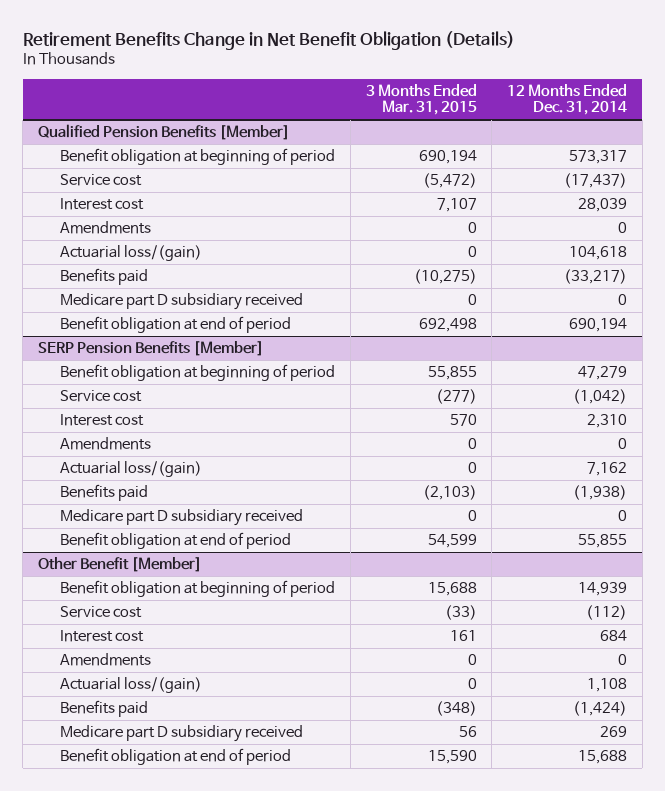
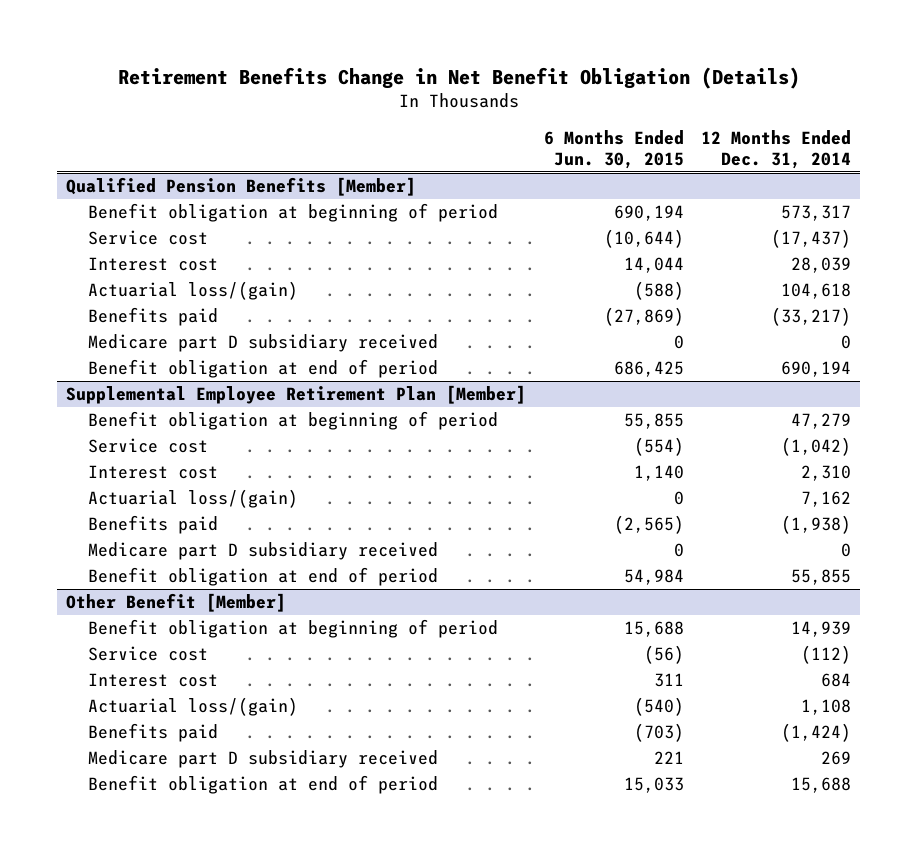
- | 3 Months Ended Mar. 31, 2015 | 12 Months Ended Dec. 31, 2014
+ | 6 Months Ended Jun. 30, 2015 | 12 Months Ended Dec. 31, 2014
@ Qualified Pension Benefits [Member]
- Amendments | 0 | 0
- SERP Pension Benefits [Member]
+ Supplemental Employee Retirement Plan [Member]
- Amendments | 0 | 0
@ Other Benefit [Member]
- Amendments | 0 | 0

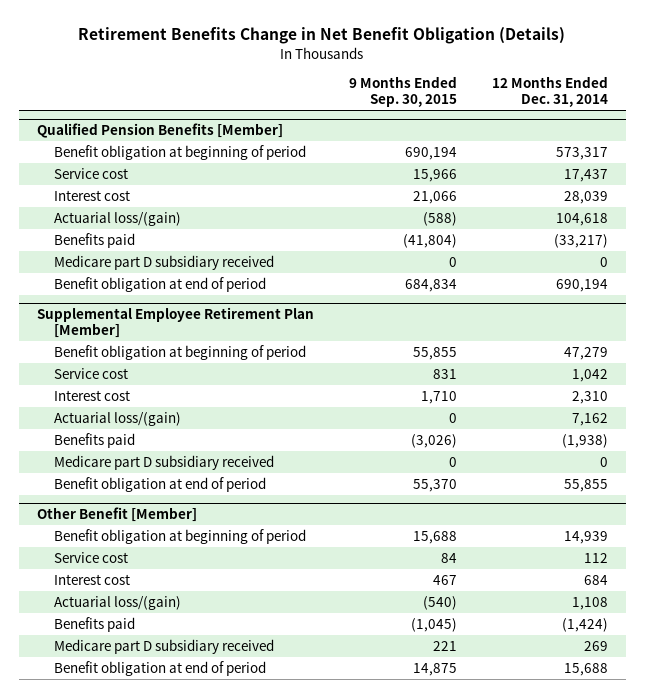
- | 6 Months Ended Jun. 30, 2015 | 12 Months Ended Dec. 31, 2014
+ | 9 Months Ended Sep. 30, 2015 | 12 Months Ended Dec. 31, 2014
@ Qualified Pension Benefits [Member]
- Service cost | (10,644) | (17,437)
+ Service cost | 15,966 | 17,437
@ Supplemental Employee Retirement Plan [Member]
- Service cost | (554) | (1,042)
+ Service cost | 831 | 1,042
@ Other Benefit [Member]
- Service cost | (56) | (112)
+ Service cost | 84 | 112

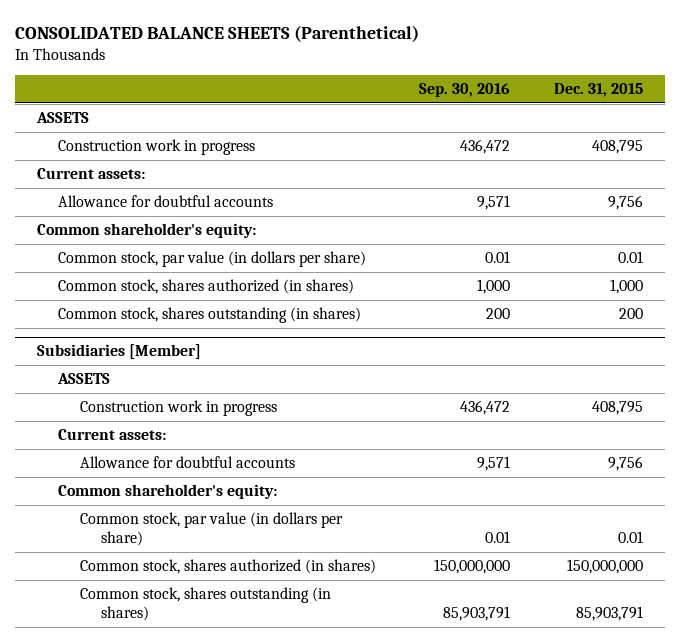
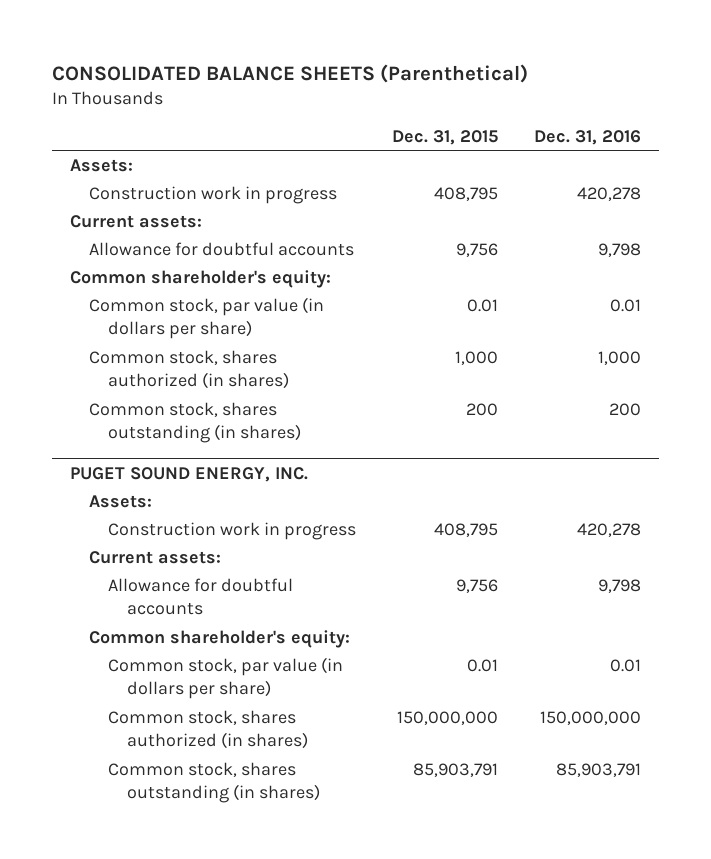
- | Sep. 30, 2016 | Dec. 31, 2015
+ | Dec. 31, 2015 | Dec. 31, 2016
- ASSETS
+ Assets:
- Subsidiaries [Member]
- ASSETS
+ PUGET SOUND ENERGY, INC.
+ Assets:

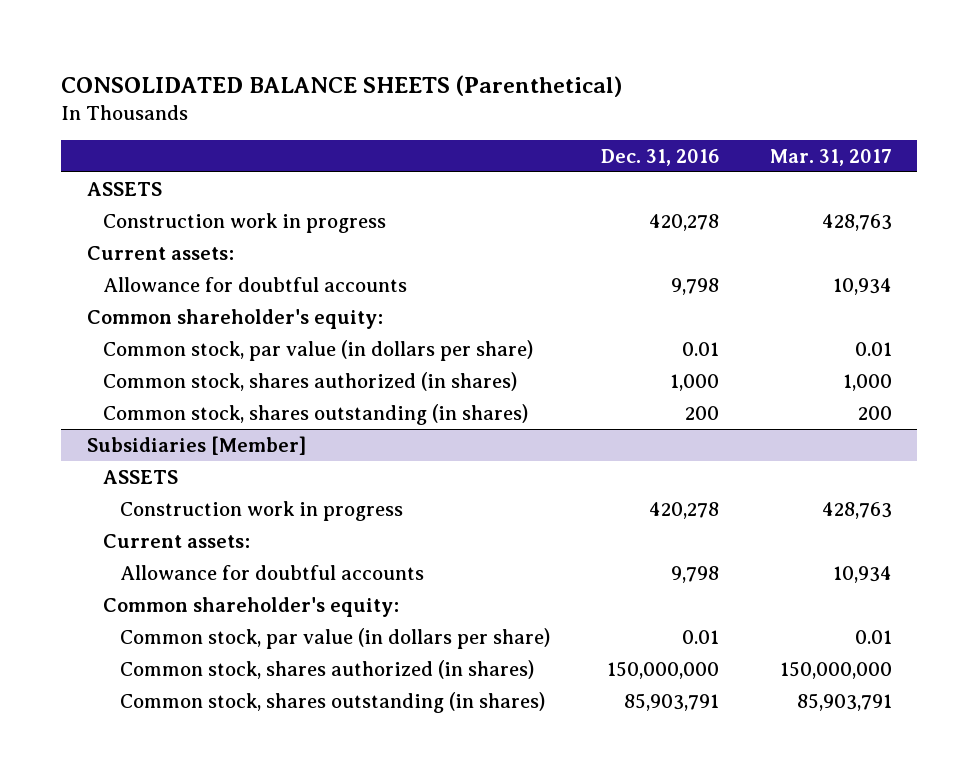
- | Dec. 31, 2015 | Dec. 31, 2016
+ | Dec. 31, 2016 | Mar. 31, 2017
- Assets:
+ ASSETS
- PUGET SOUND ENERGY, INC.
- Assets:
+ Subsidiaries [Member]
+ ASSETS

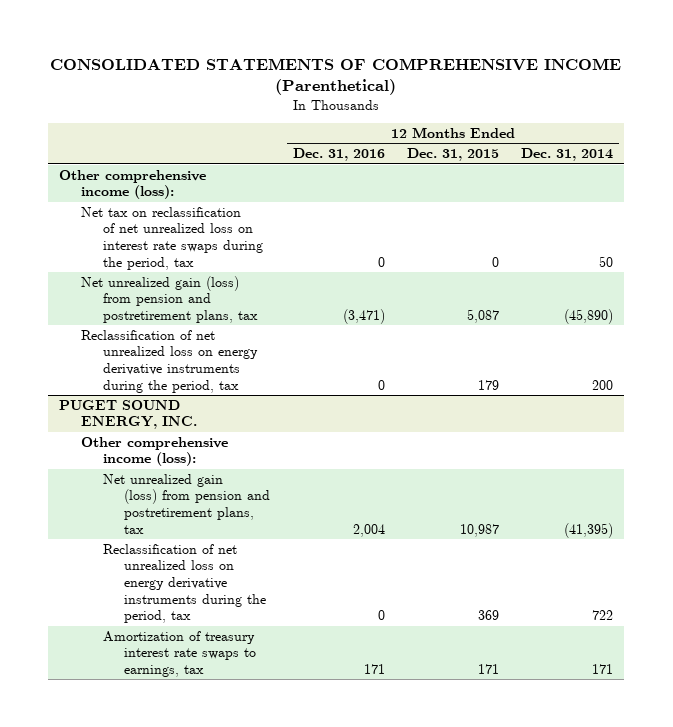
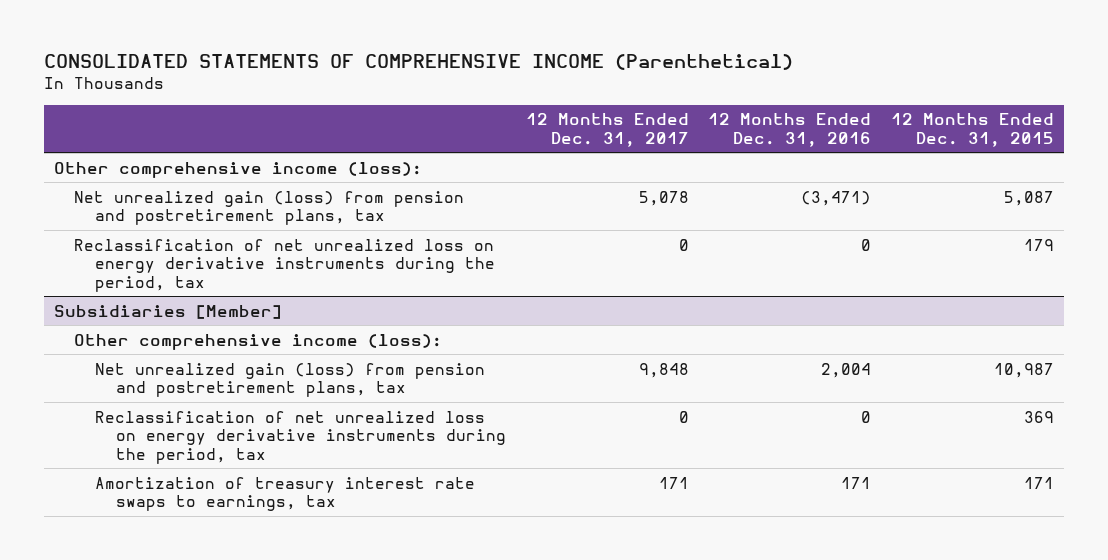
- | 12 Months Ended Dec. 31, 2016 | 12 Months Ended Dec. 31, 2015 | 12 Months Ended Dec. 31, 2014
+ | 12 Months Ended Dec. 31, 2017 | 12 Months Ended Dec. 31, 2016 | 12 Months Ended Dec. 31, 2015
- Net tax on reclassification of net unrealized loss on interest rate swaps during the period, tax | 0 | 0 | 50
- PUGET SOUND ENERGY, INC.
+ Subsidiaries [Member]

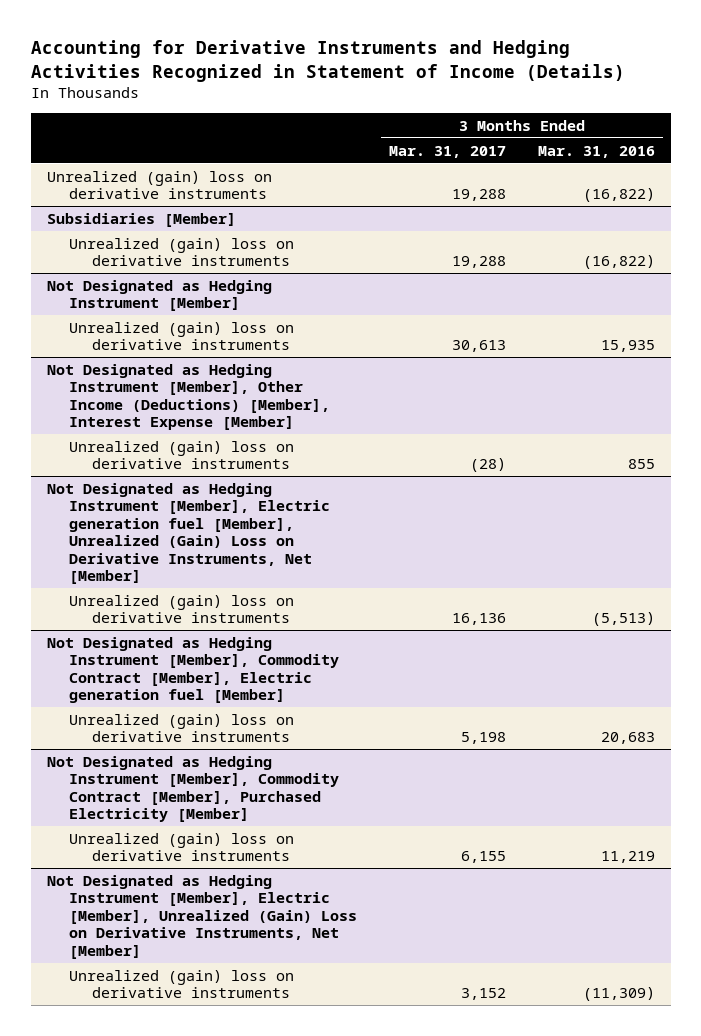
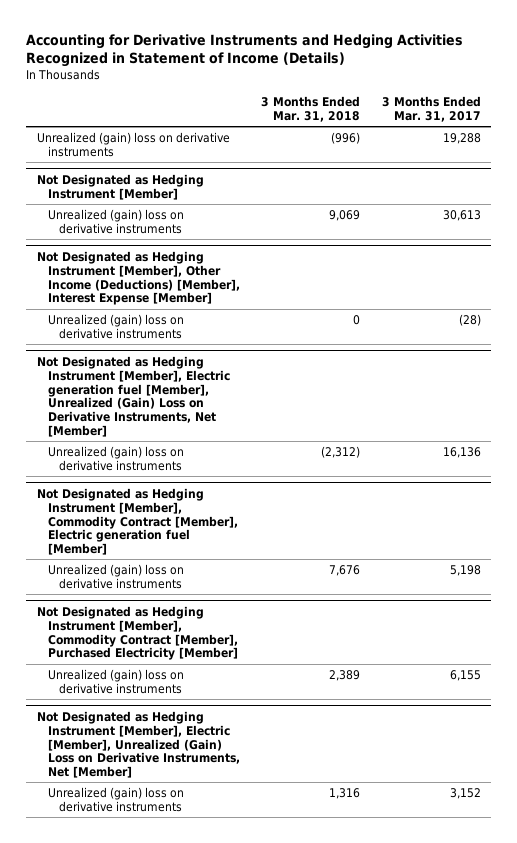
- | 3 Months Ended Mar. 31, 2017 | 3 Months Ended Mar. 31, 2016
+ | 3 Months Ended Mar. 31, 2018 | 3 Months Ended Mar. 31, 2017
- Subsidiaries [Member]
- Unrealized (gain) loss on derivative instruments | 19,288 | (16,822)

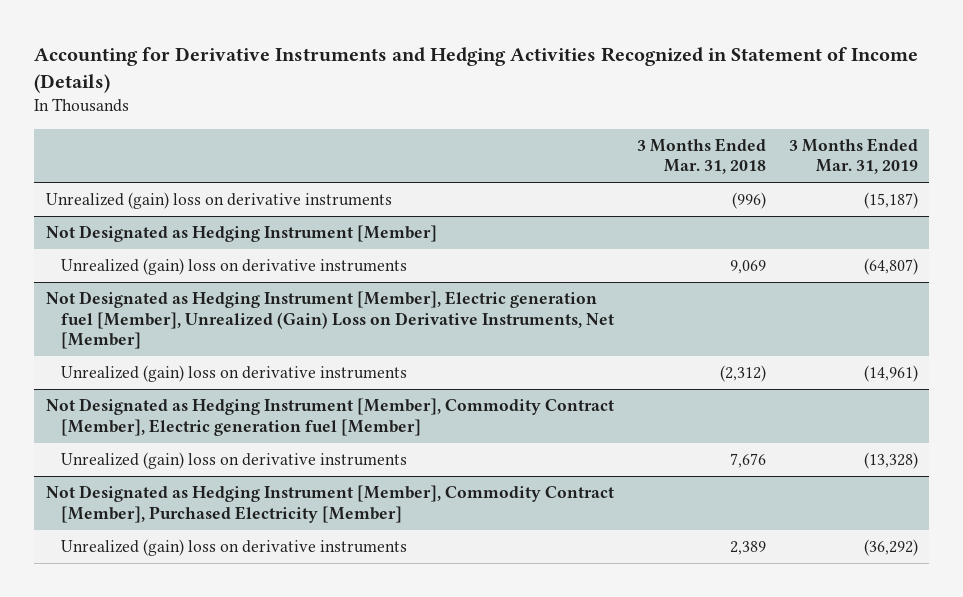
- | 3 Months Ended Mar. 31, 2018 | 3 Months Ended Mar. 31, 2017
+ | 3 Months Ended Mar. 31, 2018 | 3 Months Ended Mar. 31, 2019
- Not Designated as Hedging Instrument [Member], Other Income (Deductions) [Member], Interest Expense [Member]
- Unrealized (gain) loss on derivative instruments | 0 | (28)
- Not Designated as Hedging Instrument [Member], Electric [Member], Unrealized (Gain) Loss on Derivative Instruments, Net [Member]
- Unrealized (gain) loss on derivative instruments | 1,316 | 3,152

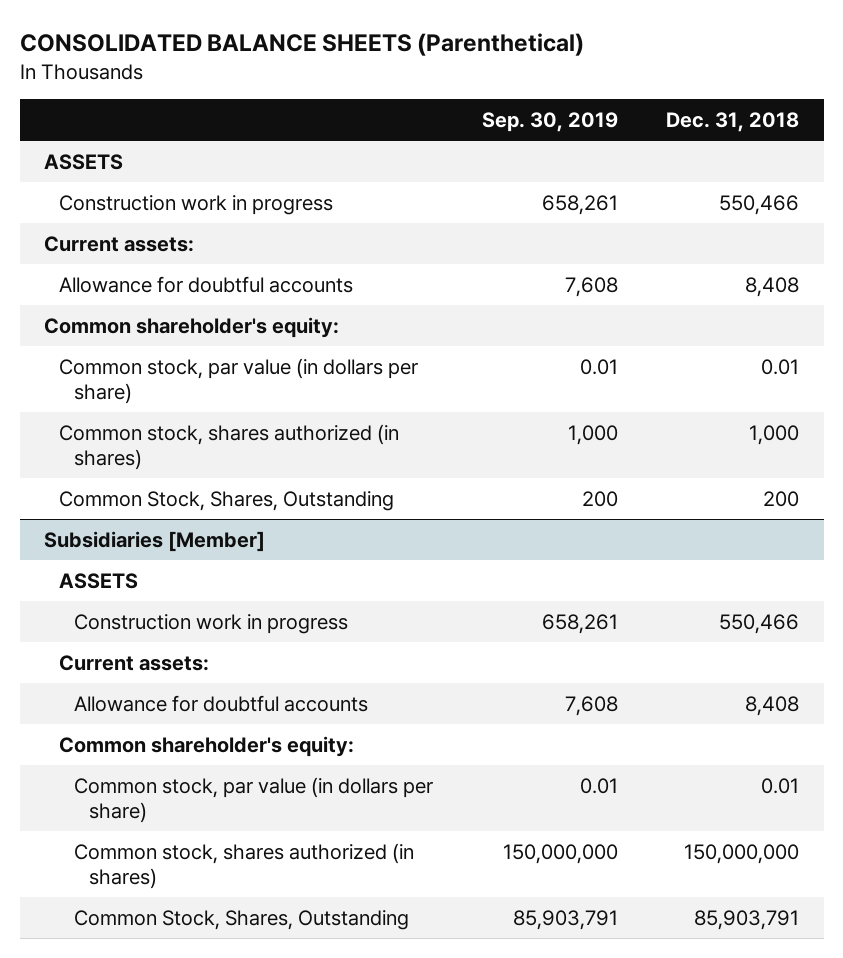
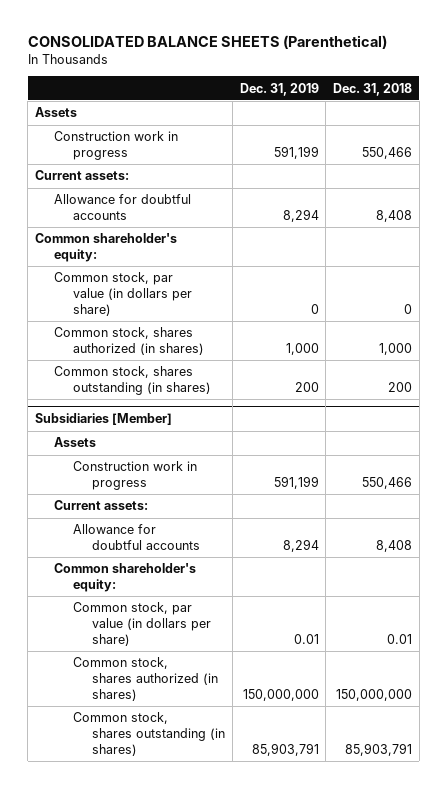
- | Sep. 30, 2019 | Dec. 31, 2018
+ | Dec. 31, 2019 | Dec. 31, 2018
- ASSETS
+ Assets
- Common stock, par value (in dollars per share) | 0.01 | 0.01
+ Common stock, par value (in dollars per share) | 0 | 0
- Common Stock, Shares, Outstanding | 200 | 200
+ Common stock, shares outstanding (in shares) | 200 | 200
@ Subsidiaries [Member]
- ASSETS
+ Assets
- Common Stock, Shares, Outstanding | 85,903,791 | 85,903,791
+ Common stock, shares outstanding (in shares) | 85,903,791 | 85,903,791

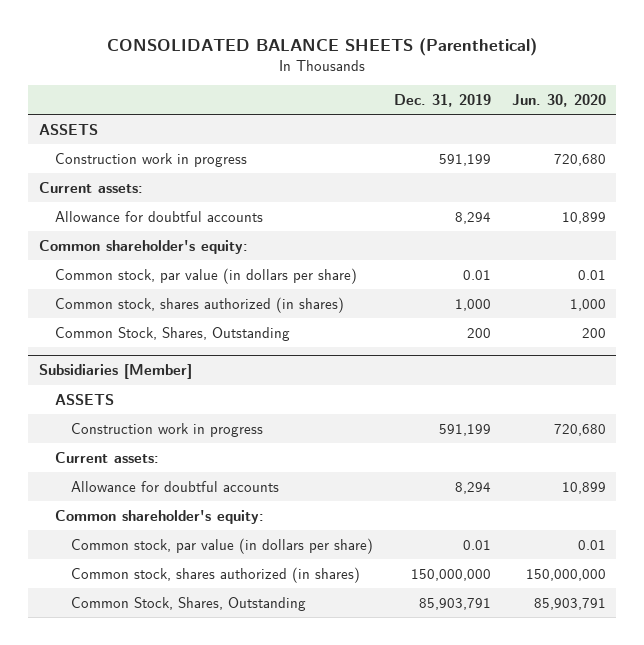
- | Dec. 31, 2019 | Dec. 31, 2018
+ | Dec. 31, 2019 | Jun. 30, 2020
- Assets
+ ASSETS
- Common stock, par value (in dollars per share) | 0 | 0
+ Common stock, par value (in dollars per share) | 0.01 | 0.01
- Common stock, shares outstanding (in shares) | 200 | 200
+ Common Stock, Shares, Outstanding | 200 | 200
@ Subsidiaries [Member]
- Assets
+ ASSETS
- Common stock, shares outstanding (in shares) | 85,903,791 | 85,903,791
+ Common Stock, Shares, Outstanding | 85,903,791 | 85,903,791

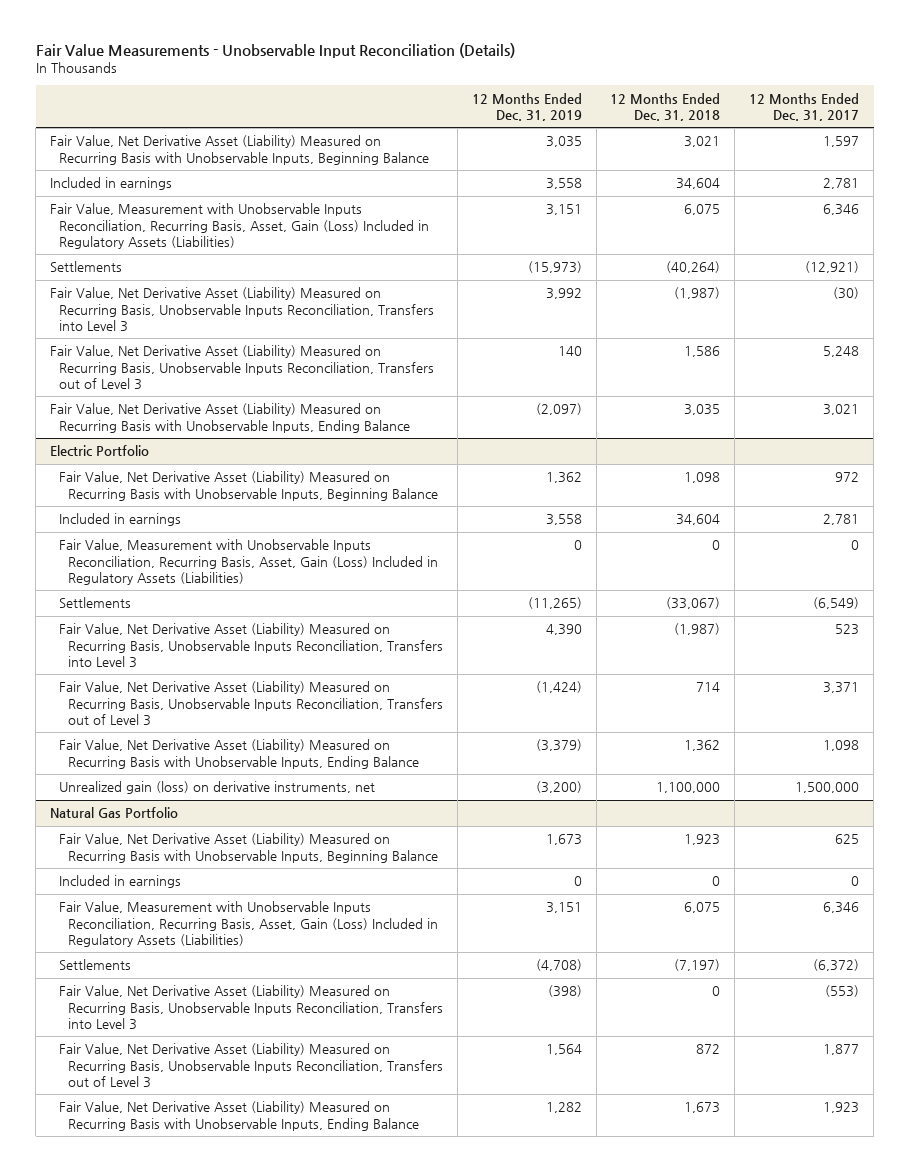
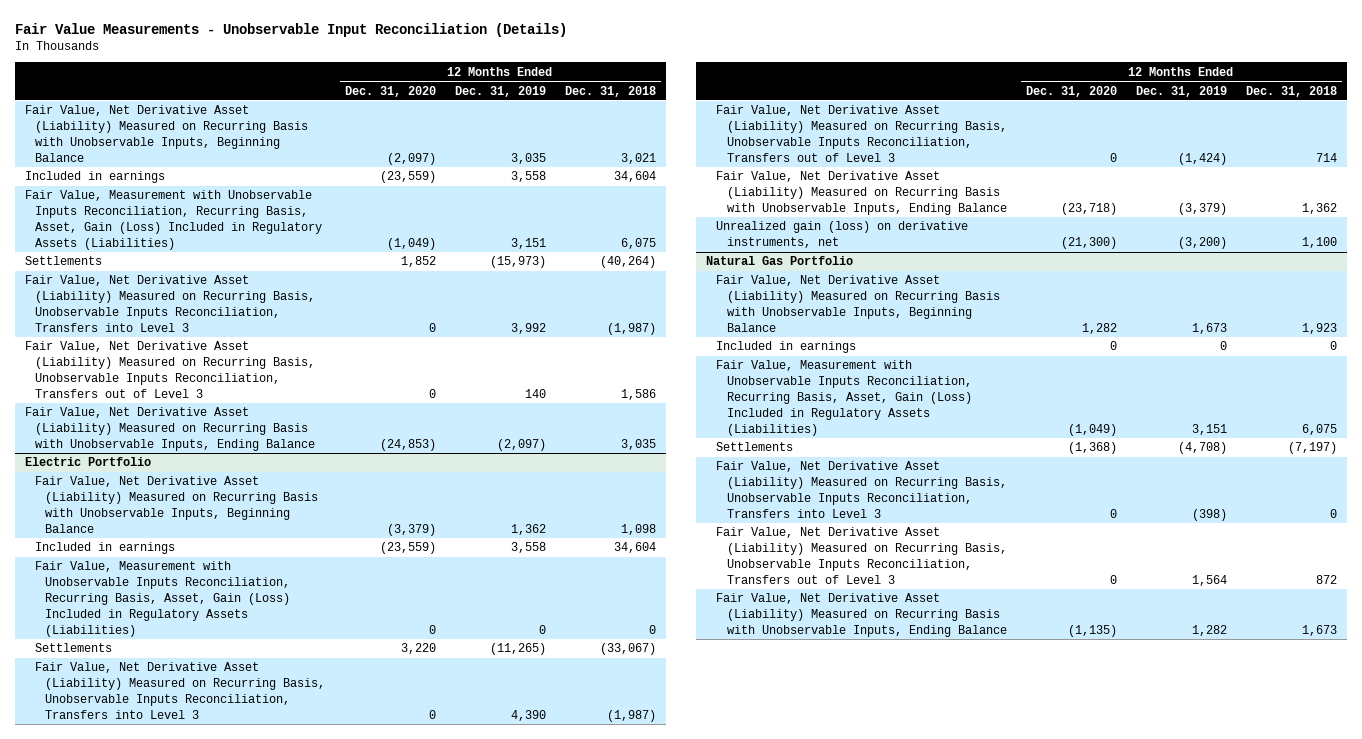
- | 12 Months Ended Dec. 31, 2019 | 12 Months Ended Dec. 31, 2018 | 12 Months Ended Dec. 31, 2017
+ | 12 Months Ended Dec. 31, 2020 | 12 Months Ended Dec. 31, 2019 | 12 Months Ended Dec. 31, 2018
@ Electric Portfolio
- Unrealized gain (loss) on derivative instruments, net | (3,200) | 1,100,000 | 1,500,000
+ Unrealized gain (loss) on derivative instruments, net | (21,300) | (3,200) | 1,100

